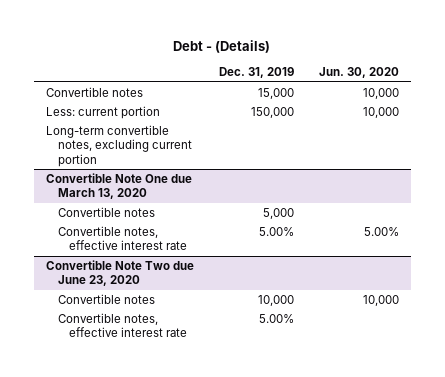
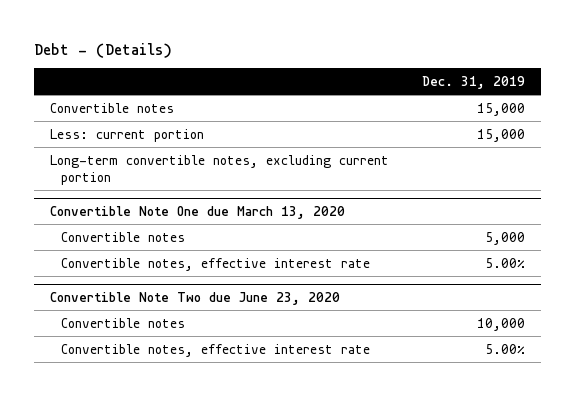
- | Dec. 31, 2019 | Jun. 30, 2020
+ | Dec. 31, 2019
- Less: current portion | 150,000 | 10,000
+ Less: current portion | 15,000

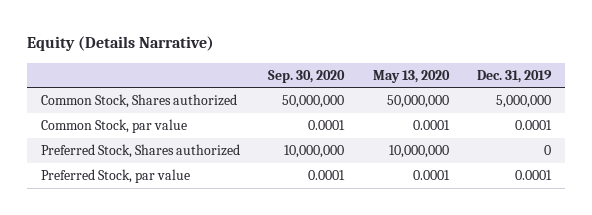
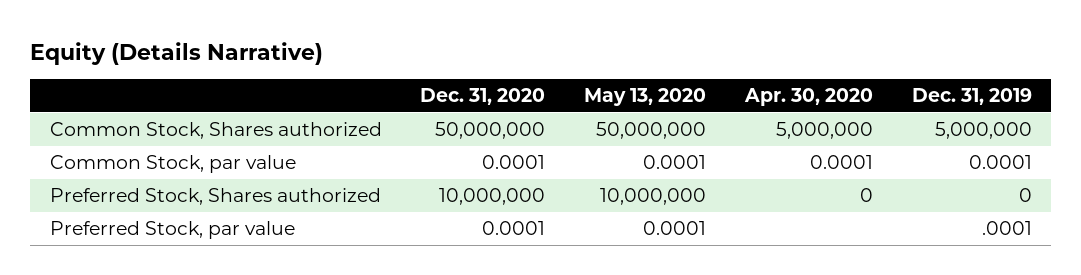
- | Sep. 30, 2020 | May 13, 2020 | Dec. 31, 2019
+ | Dec. 31, 2020 | May 13, 2020 | Apr. 30, 2020 | Dec. 31, 2019
- Preferred Stock, par value | 0.0001 | 0.0001 | 0.0001
+ Preferred Stock, par value | 0.0001 | 0.0001 | | .0001

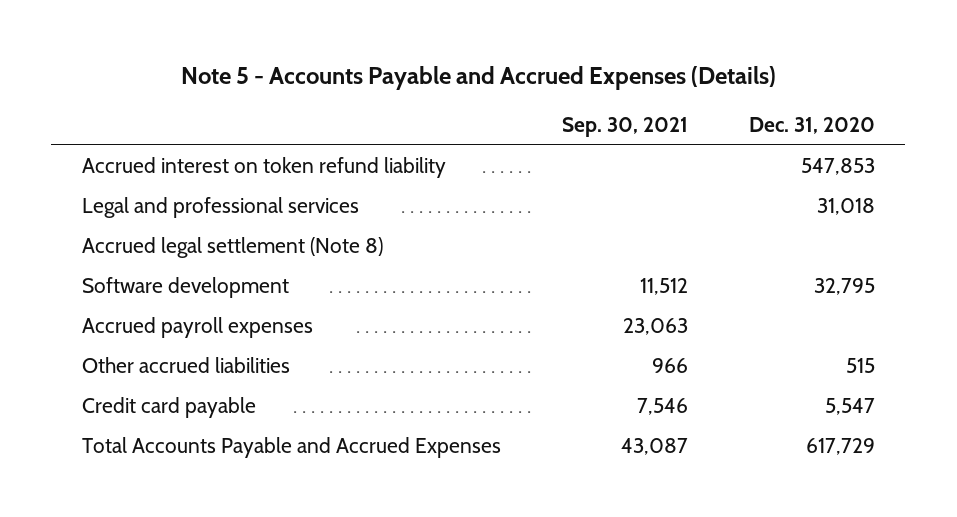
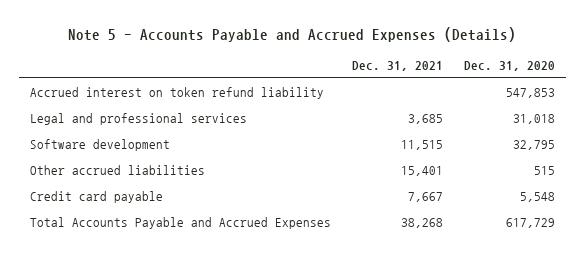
- | Sep. 30, 2021 | Dec. 31, 2020
+ | Dec. 31, 2021 | Dec. 31, 2020
- Accrued legal settlement (Note 8)
- Accrued payroll expenses | 23,063 |
- Credit card payable | 7,546 | 5,547
+ Credit card payable | 7,667 | 5,548

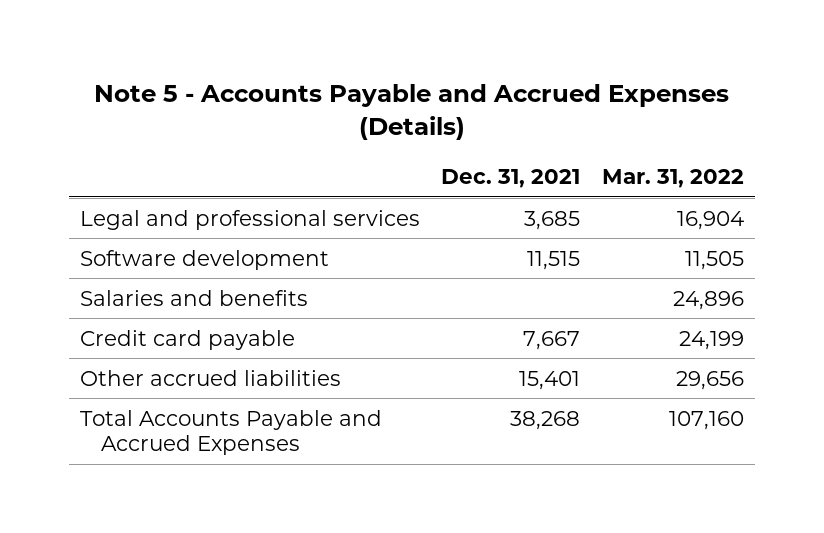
- | Dec. 31, 2021 | Dec. 31, 2020
+ | Dec. 31, 2021 | Mar. 31, 2022
- Accrued interest on token refund liability | | 547,853
+ Salaries and benefits | | 24,896
moved down: Other accrued liabilities | 15,401 | 29,656

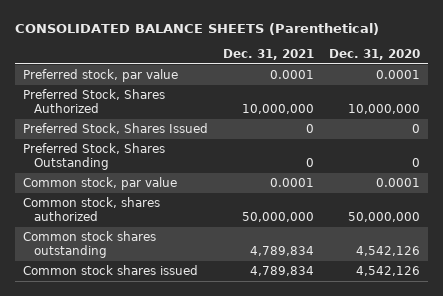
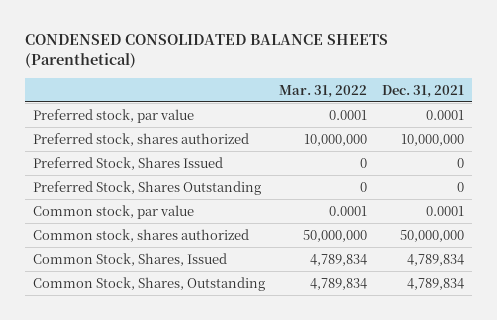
- CONSOLIDATED BALANCE SHEETS (Parenthetical)
+ CONDENSED CONSOLIDATED BALANCE SHEETS (Parenthetical)
- | Dec. 31, 2021 | Dec. 31, 2020
+ | Mar. 31, 2022 | Dec. 31, 2021
- Preferred Stock, Shares Authorized | 10,000,000 | 10,000,000
+ Preferred stock, shares authorized | 10,000,000 | 10,000,000
- Common stock shares outstanding | 4,789,834 | 4,542,126
- Common stock shares issued | 4,789,834 | 4,542,126
+ Common Stock, Shares, Issued | 4,789,834 | 4,789,834
+ Common Stock, Shares, Outstanding | 4,789,834 | 4,789,834

